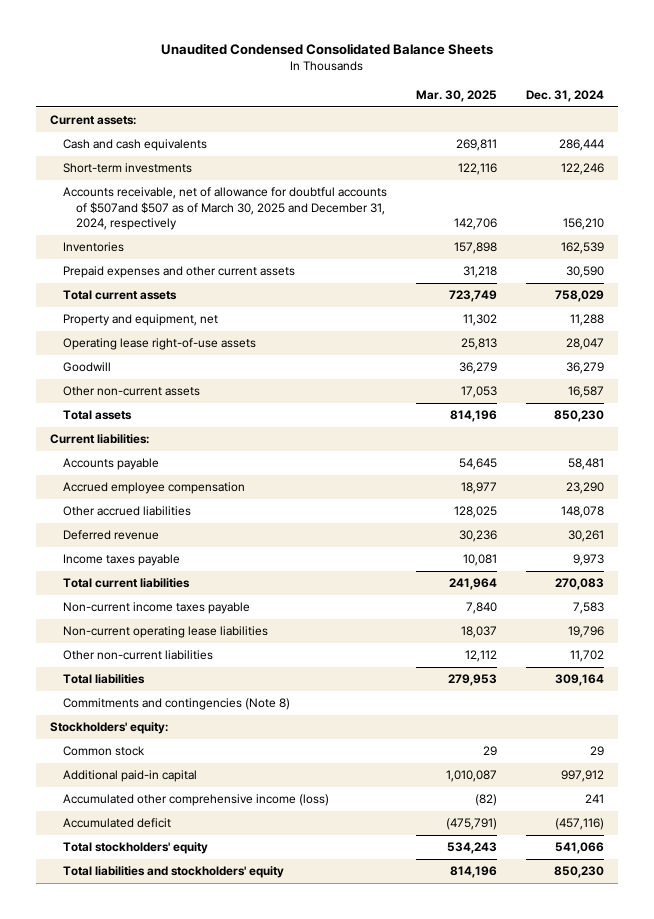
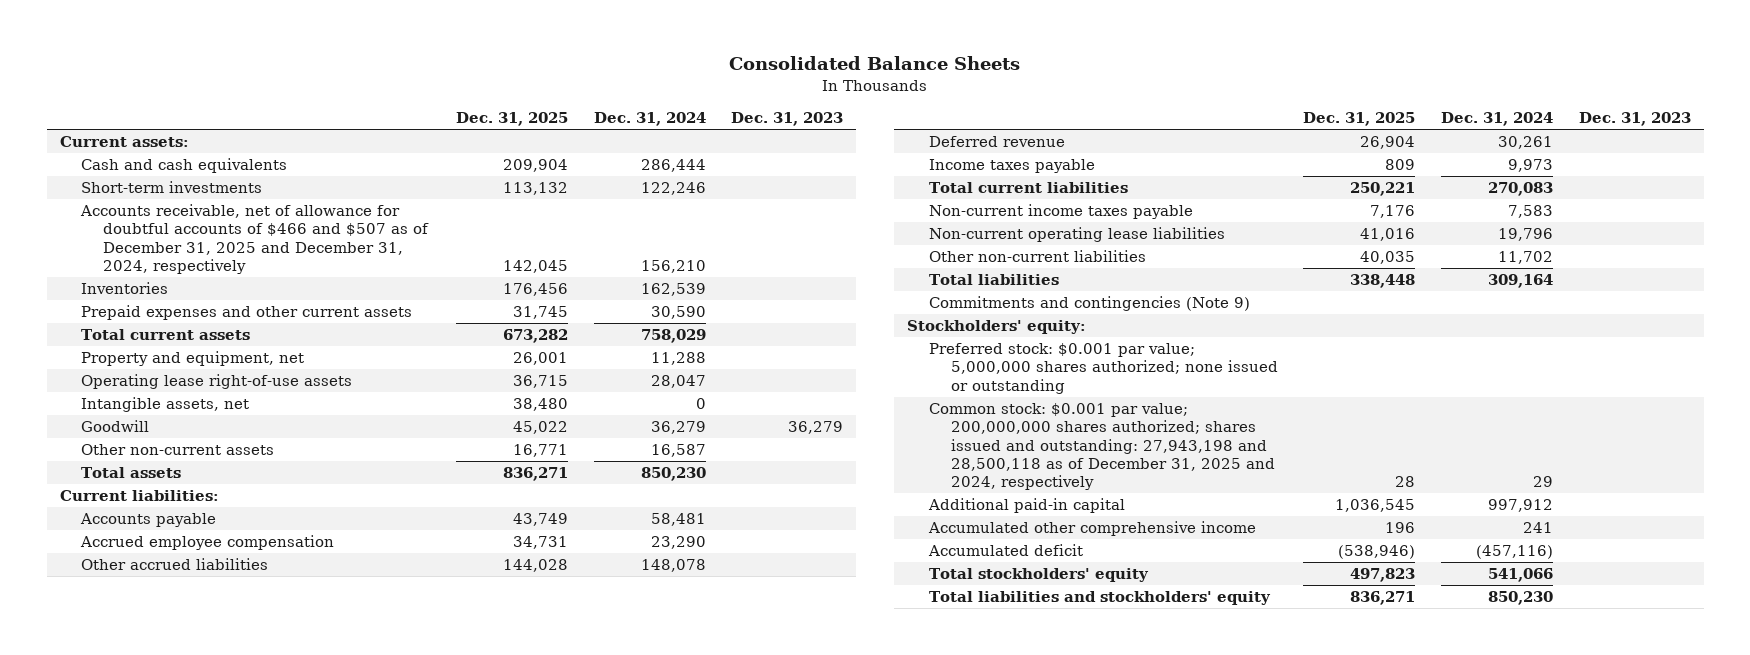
- Unaudited Condensed Consolidated Balance Sheets
+ Consolidated Balance Sheets
- | Mar. 30, 2025 | Dec. 31, 2024
+ | Dec. 31, 2025 | Dec. 31, 2024 | Dec. 31, 2023
- Accounts receivable, net of allowance for doubtful accounts of $507and $507 as of March 30, 2025 and December 31, 2024, respectively | 142,706 | 156,210
+ Accounts receivable, net of allowance for doubtful accounts of $466 and $507 as of December 31, 2025 and December 31, 2024, respectively | 142,045 | 156,210 |
+ Intangible assets, net | 38,480 | 0 |
- Commitments and contingencies (Note 8)
+ Commitments and contingencies (Note 9)
- Common stock | 29 | 29
+ Preferred stock: $0.001 par value; 5,000,000 shares authorized; none issued or outstanding
+ Common stock: $0.001 par value; 200,000,000 shares authorized; shares issued and outstanding: 27,943,198 and 28,500,118 as of December 31, 2025 and 2024, respectively | 28 | 29 |
- Accumulated other comprehensive income (loss) | (82) | 241
+ Accumulated other comprehensive income | 196 | 241 |

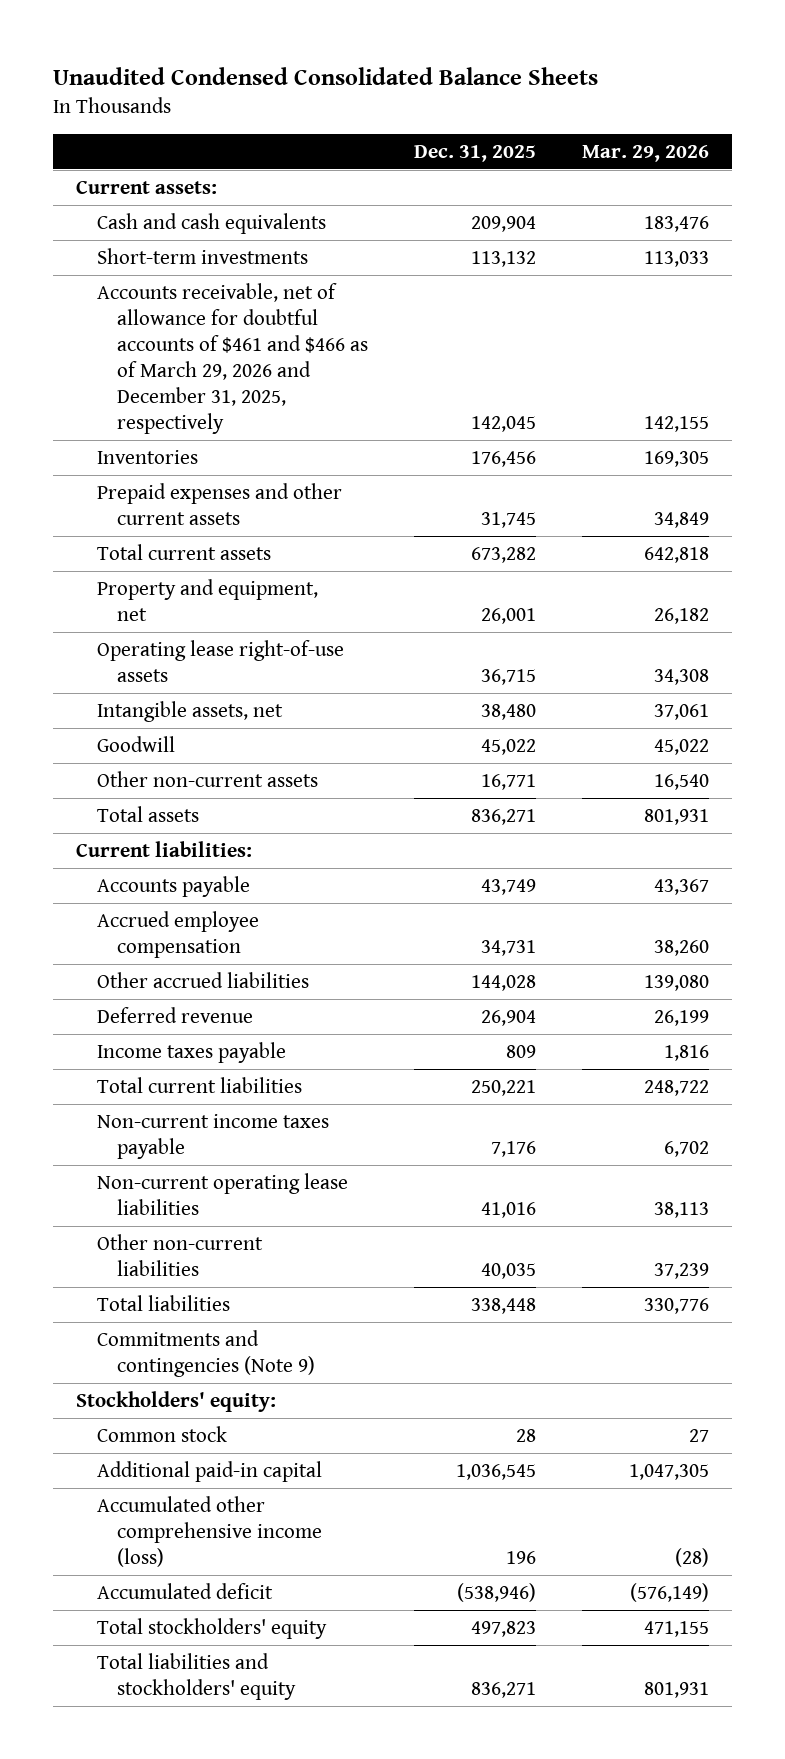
- Consolidated Balance Sheets
+ Unaudited Condensed Consolidated Balance Sheets
- | Dec. 31, 2025 | Dec. 31, 2024 | Dec. 31, 2023
+ | Dec. 31, 2025 | Mar. 29, 2026
- Accounts receivable, net of allowance for doubtful accounts of $466 and $507 as of December 31, 2025 and December 31, 2024, respectively | 142,045 | 156,210 |
+ Accounts receivable, net of allowance for doubtful accounts of $461 and $466 as of March 29, 2026 and December 31, 2025, respectively | 142,045 | 142,155
- Preferred stock: $0.001 par value; 5,000,000 shares authorized; none issued or outstanding
- Common stock: $0.001 par value; 200,000,000 shares authorized; shares issued and outstanding: 27,943,198 and 28,500,118 as of December 31, 2025 and 2024, respectively | 28 | 29 |
+ Common stock | 28 | 27
- Accumulated other comprehensive income | 196 | 241 |
+ Accumulated other comprehensive income (loss) | 196 | (28)

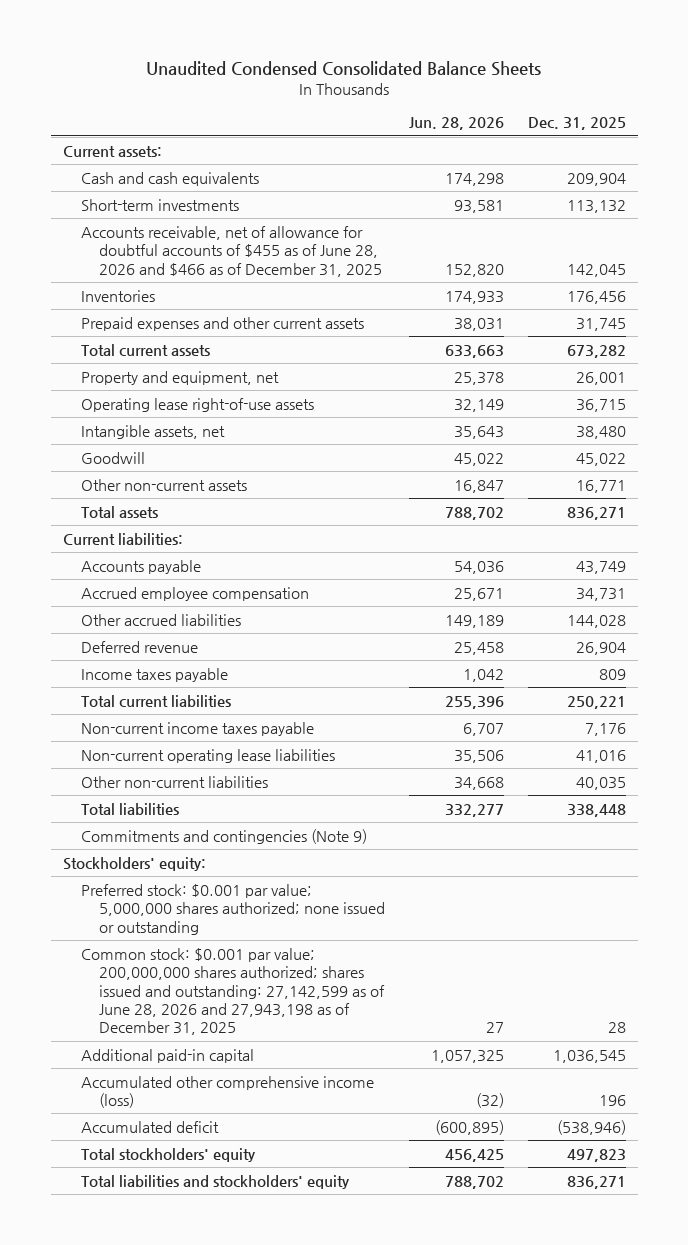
- | Dec. 31, 2025 | Mar. 29, 2026
+ | Jun. 28, 2026 | Dec. 31, 2025
- Accounts receivable, net of allowance for doubtful accounts of $461 and $466 as of March 29, 2026 and December 31, 2025, respectively | 142,045 | 142,155
+ Accounts receivable, net of allowance for doubtful accounts of $455 as of June 28, 2026 and $466 as of December 31, 2025 | 152,820 | 142,045
- Common stock | 28 | 27
+ Preferred stock: $0.001 par value; 5,000,000 shares authorized; none issued or outstanding
+ Common stock: $0.001 par value; 200,000,000 shares authorized; shares issued and outstanding: 27,142,599 as of June 28, 2026 and 27,943,198 as of December 31, 2025 | 27 | 28

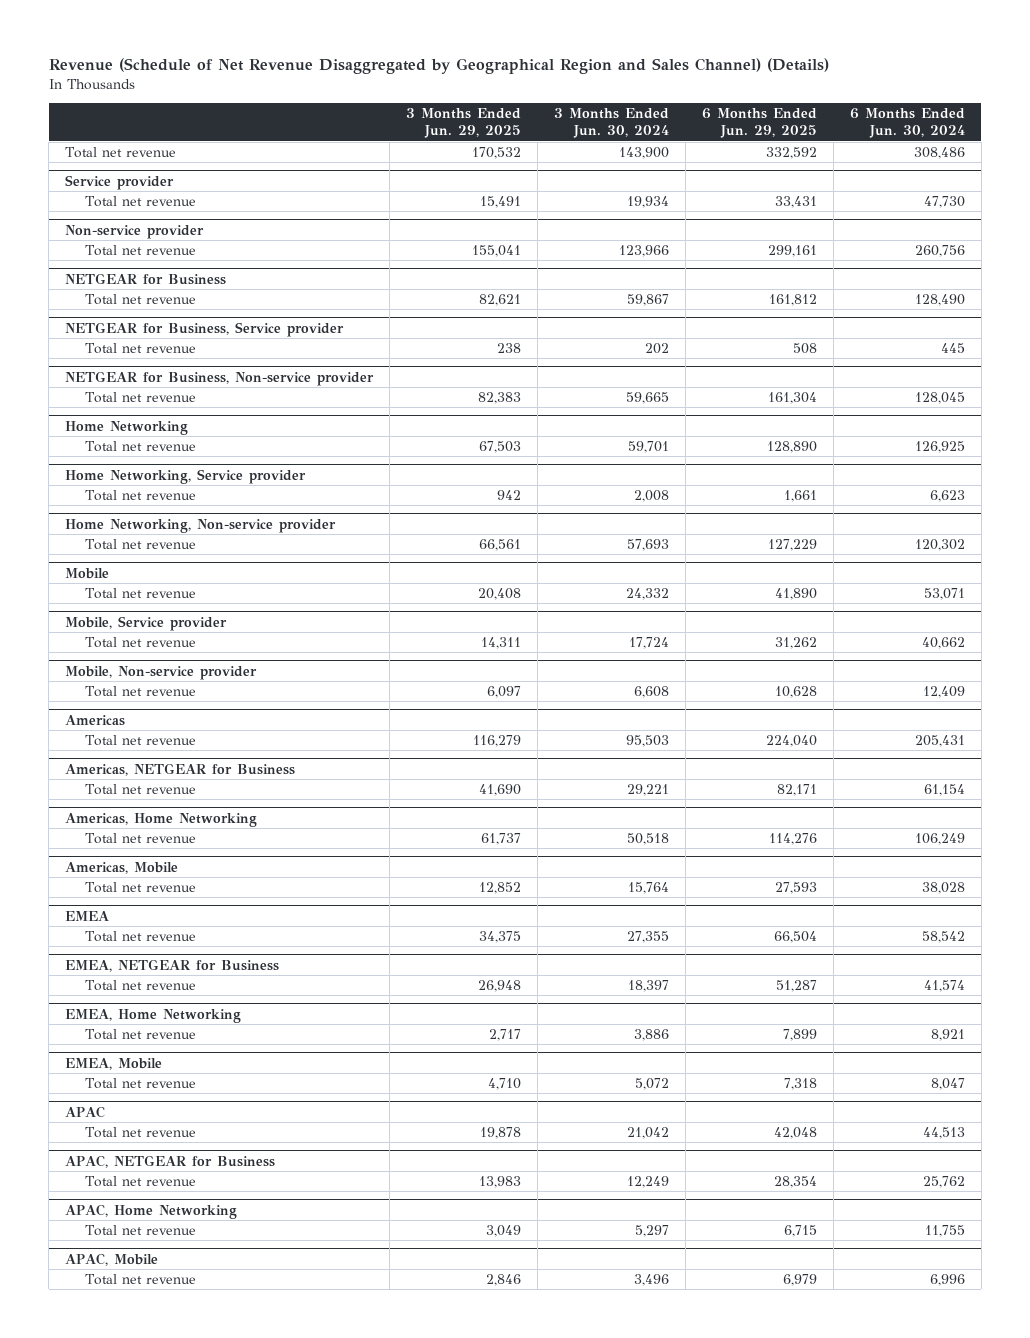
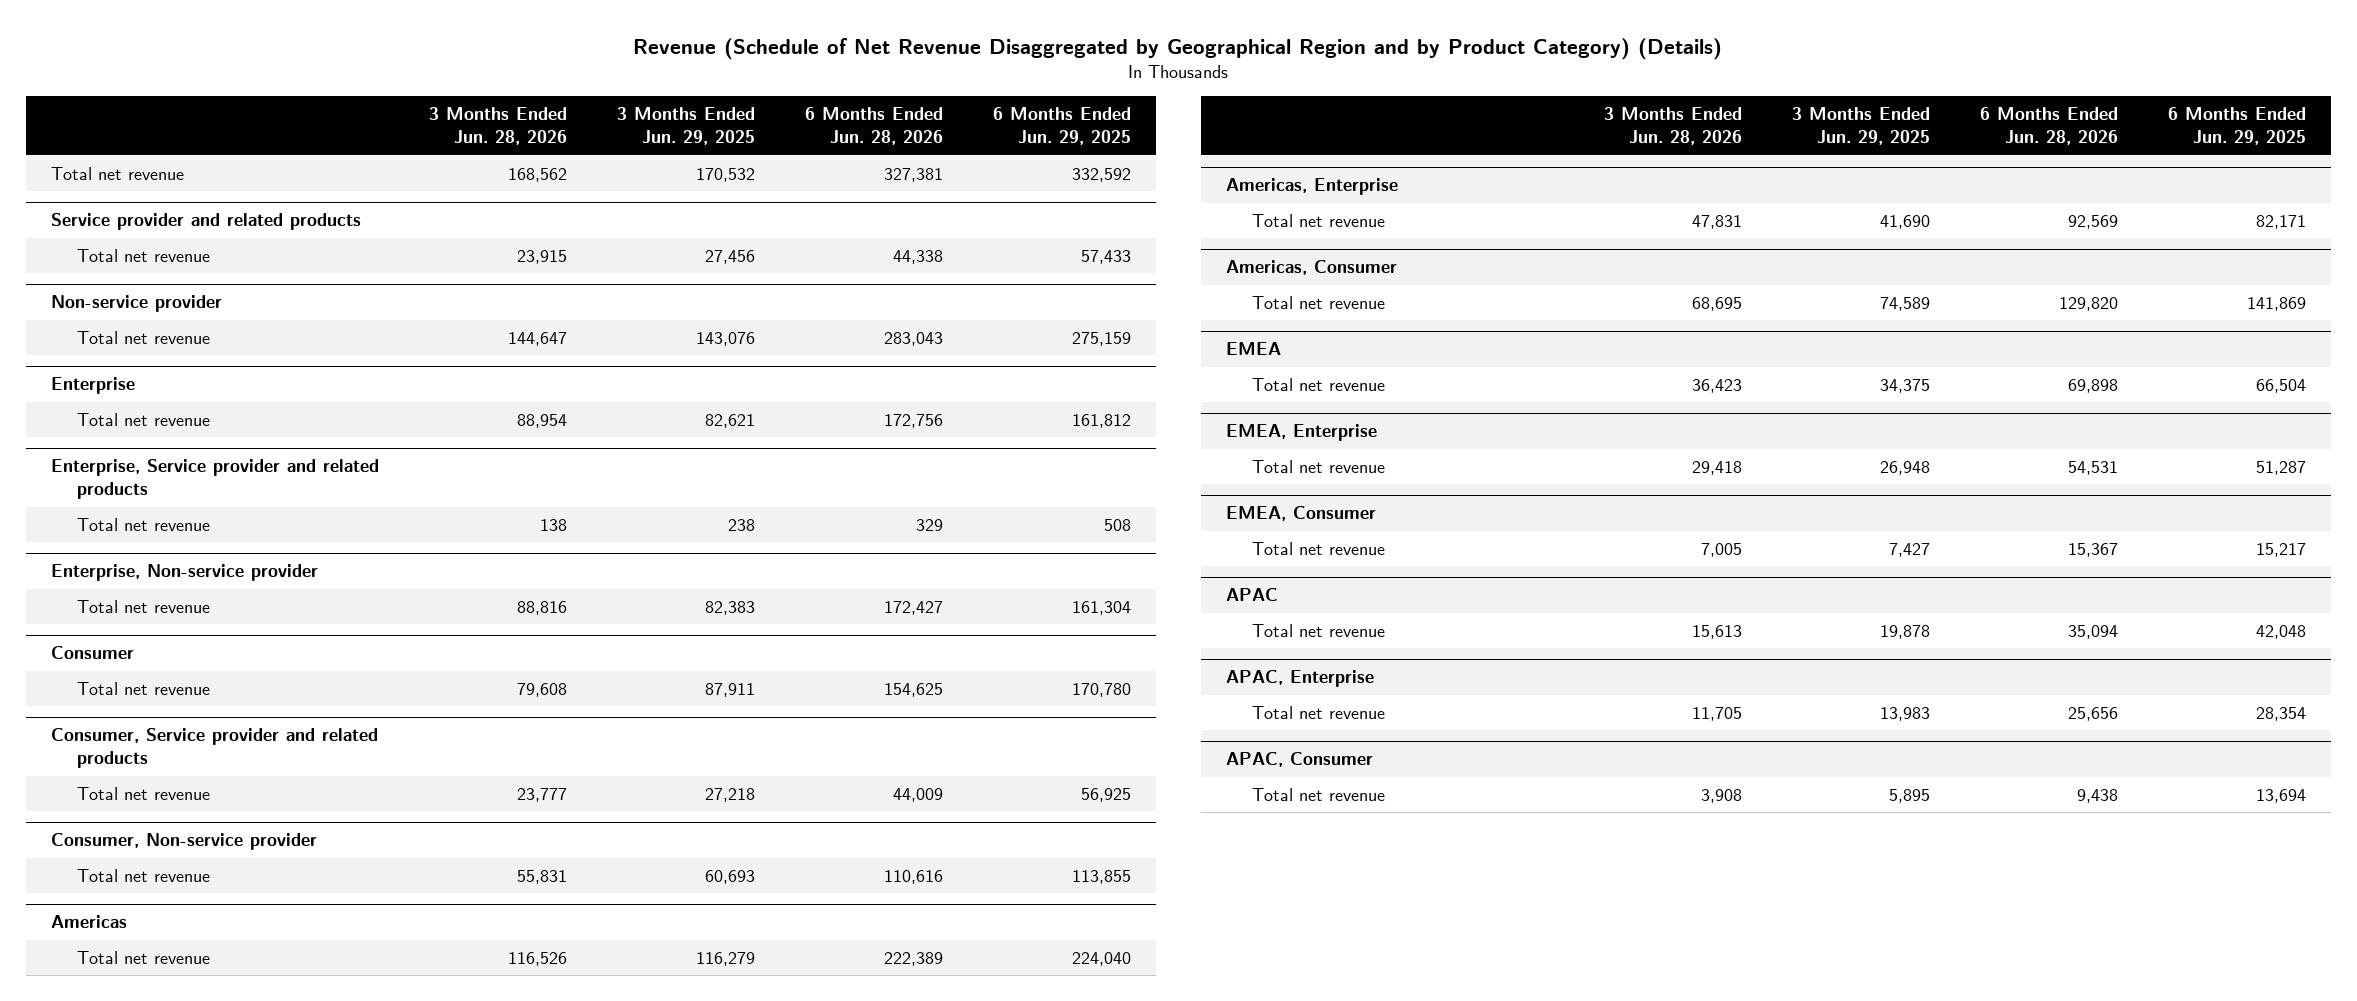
- Revenue (Schedule of Net Revenue Disaggregated by Geographical Region and Sales Channel) (Details)
+ Revenue (Schedule of Net Revenue Disaggregated by Geographical Region and by Product Category) (Details)
- | 3 Months Ended Jun. 29, 2025 | 3 Months Ended Jun. 30, 2024 | 6 Months Ended Jun. 29, 2025 | 6 Months Ended Jun. 30, 2024
+ | 3 Months Ended Jun. 28, 2026 | 3 Months Ended Jun. 29, 2025 | 6 Months Ended Jun. 28, 2026 | 6 Months Ended Jun. 29, 2025
- Service provider
- Total net revenue | 15,491 | 19,934 | 33,431 | 47,730
+ Service provider and related products
+ Total net revenue | 23,915 | 27,456 | 44,338 | 57,433
@ Non-service provider
- Total net revenue | 155,041 | 123,966 | 299,161 | 260,756
- NETGEAR for Business
@ Non-service provider
+ Total net revenue | 144,647 | 143,076 | 283,043 | 275,159
+ Enterprise
- NETGEAR for Business, Service provider
+ Enterprise, Service provider and related products
- NETGEAR for Business, Non-service provider
+ Enterprise, Non-service provider
- Home Networking
- Total net revenue | 67,503 | 59,701 | 128,890 | 126,925
- Home Networking, Service provider
- Total net revenue | 942 | 2,008 | 1,661 | 6,623
- Home Networking, Non-service provider
- Total net revenue | 66,561 | 57,693 | 127,229 | 120,302
- Mobile
- Total net revenue | 20,408 | 24,332 | 41,890 | 53,071
- Mobile, Service provider
- Total net revenue | 14,311 | 17,724 | 31,262 | 40,662
- Mobile, Non-service provider
- Total net revenue | 6,097 | 6,608 | 10,628 | 12,409
+ Consumer
+ Total net revenue | 79,608 | 87,911 | 154,625 | 170,780
+ Consumer, Service provider and related products
+ Total net revenue | 23,777 | 27,218 | 44,009 | 56,925
+ Consumer, Non-service provider
+ Total net revenue | 55,831 | 60,693 | 110,616 | 113,855
- Americas, NETGEAR for Business
+ Americas, Enterprise
- Americas, Home Networking
- Total net revenue | 61,737 | 50,518 | 114,276 | 106,249
- Americas, Mobile
- Total net revenue | 12,852 | 15,764 | 27,593 | 38,028
+ Americas, Consumer
+ Total net revenue | 68,695 | 74,589 | 129,820 | 141,869
- EMEA, NETGEAR for Business
+ EMEA, Enterprise
- EMEA, Home Networking
- Total net revenue | 2,717 | 3,886 | 7,899 | 8,921
- EMEA, Mobile
- Total net revenue | 4,710 | 5,072 | 7,318 | 8,047
+ EMEA, Consumer
+ Total net revenue | 7,005 | 7,427 | 15,367 | 15,217
- APAC, NETGEAR for Business
+ APAC, Enterprise
- APAC, Home Networking
- Total net revenue | 3,049 | 5,297 | 6,715 | 11,755
- APAC, Mobile
- Total net revenue | 2,846 | 3,496 | 6,979 | 6,996
+ APAC, Consumer
+ Total net revenue | 3,908 | 5,895 | 9,438 | 13,694

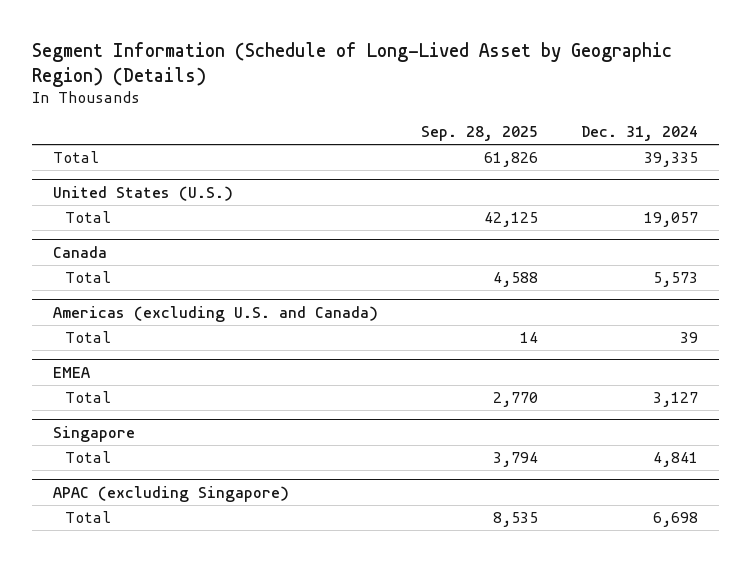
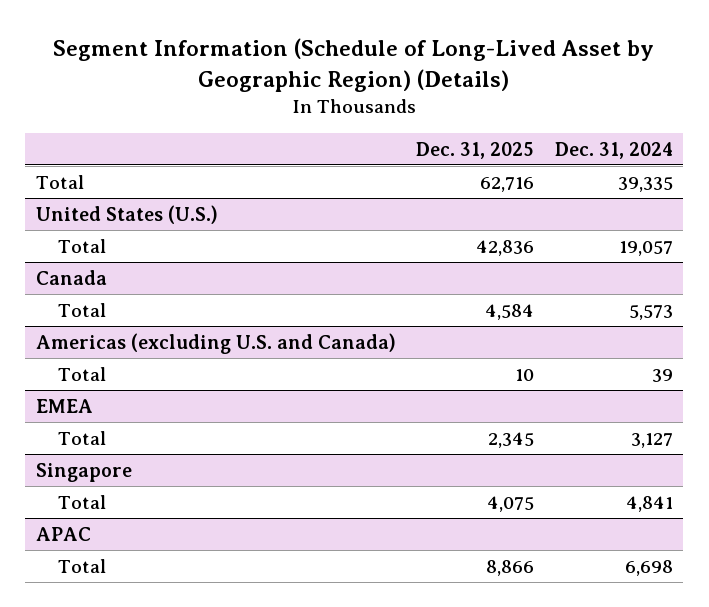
- | Sep. 28, 2025 | Dec. 31, 2024
+ | Dec. 31, 2025 | Dec. 31, 2024
- APAC (excluding Singapore)
+ APAC

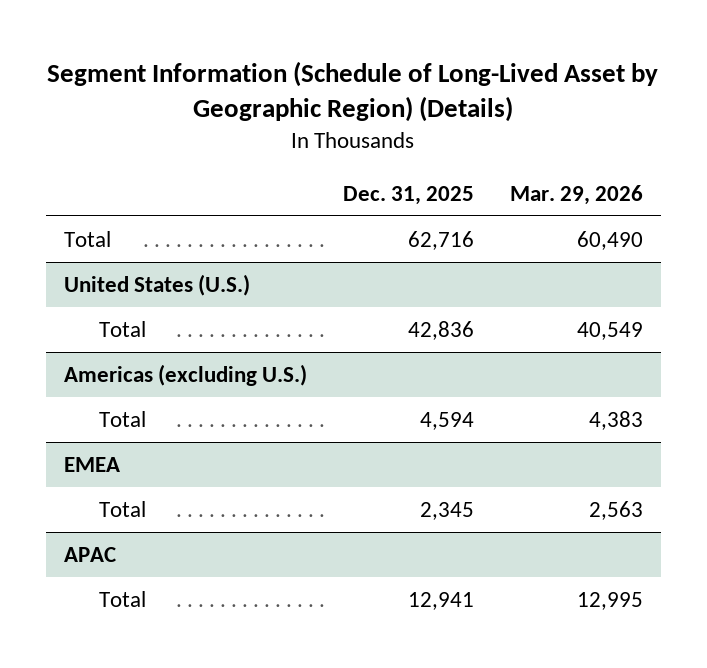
- | Dec. 31, 2025 | Dec. 31, 2024
+ | Dec. 31, 2025 | Mar. 29, 2026
- Canada
- Total | 4,584 | 5,573
- Americas (excluding U.S. and Canada)
- Total | 10 | 39
+ Americas (excluding U.S.)
+ Total | 4,594 | 4,383
- Singapore
- Total | 4,075 | 4,841
@ APAC
- Total | 8,866 | 6,698
+ Total | 12,941 | 12,995

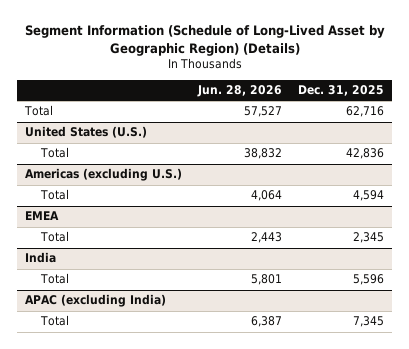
- | Dec. 31, 2025 | Mar. 29, 2026
+ | Jun. 28, 2026 | Dec. 31, 2025
- APAC
- Total | 12,941 | 12,995
+ India
+ Total | 5,801 | 5,596
+ APAC (excluding India)
+ Total | 6,387 | 7,345

